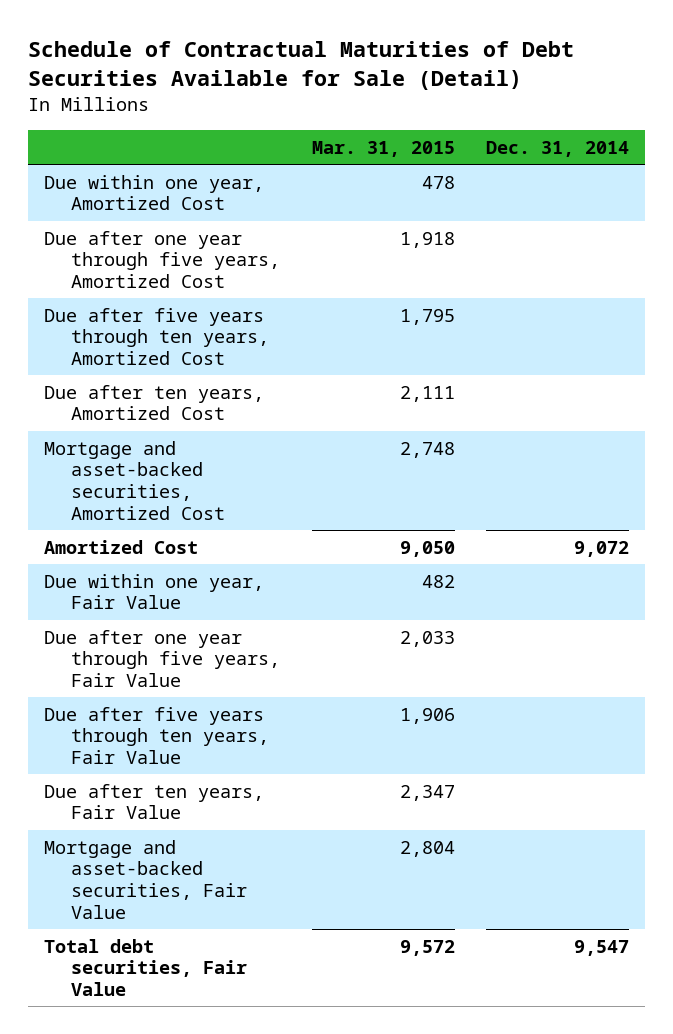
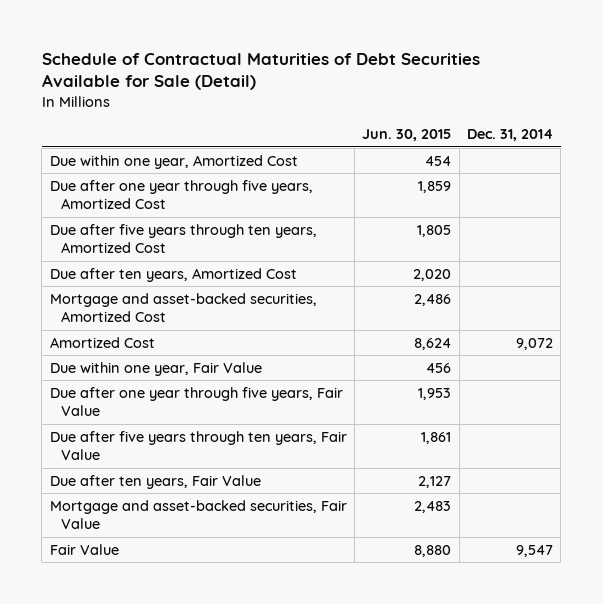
- | Mar. 31, 2015 | Dec. 31, 2014
+ | Jun. 30, 2015 | Dec. 31, 2014
- Total debt securities, Fair Value | 9,572 | 9,547
+ Fair Value | 8,880 | 9,547

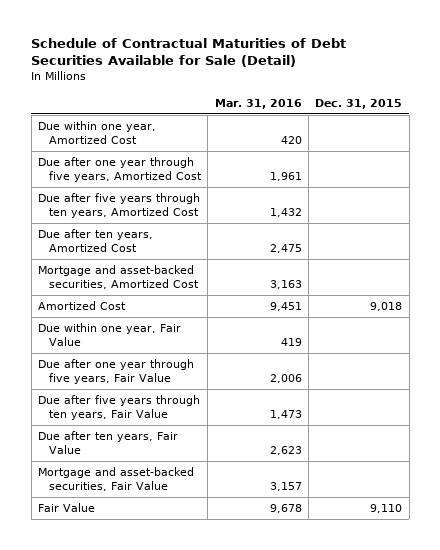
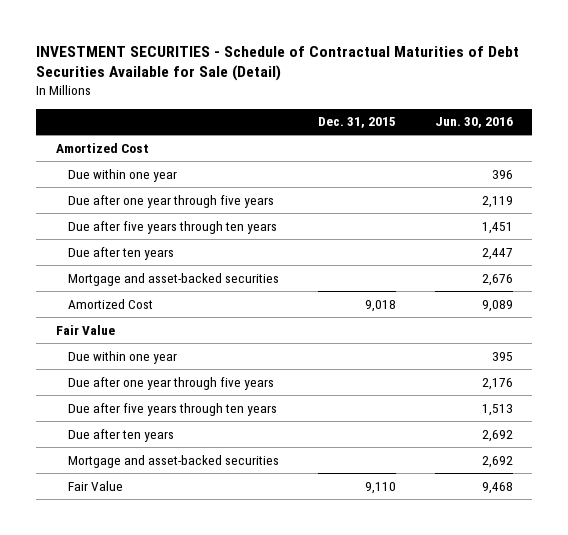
- Schedule of Contractual Maturities of Debt Securities Available for Sale (Detail)
+ INVESTMENT SECURITIES - Schedule of Contractual Maturities of Debt Securities Available for Sale (Detail)
- | Mar. 31, 2016 | Dec. 31, 2015
+ | Dec. 31, 2015 | Jun. 30, 2016
- Due within one year, Amortized Cost | 420 |
- Due after one year through five years, Amortized Cost | 1,961 |
- Due after five years through ten years, Amortized Cost | 1,432 |
- Due after ten years, Amortized Cost | 2,475 |
- Mortgage and asset-backed securities, Amortized Cost | 3,163 |
+ Amortized Cost
+ Due within one year | | 396
+ Due after one year through five years | | 2,119
+ Due after five years through ten years | | 1,451
+ Due after ten years | | 2,447
+ Mortgage and asset-backed securities | | 2,676
- Due within one year, Fair Value | 419 |
- Due after one year through five years, Fair Value | 2,006 |
- Due after five years through ten years, Fair Value | 1,473 |
- Due after ten years, Fair Value | 2,623 |
- Mortgage and asset-backed securities, Fair Value | 3,157 |
+ Fair Value
+ Due within one year | | 395
+ Due after one year through five years | | 2,176
+ Due after five years through ten years | | 1,513
+ Due after ten years | | 2,692
+ Mortgage and asset-backed securities | | 2,692

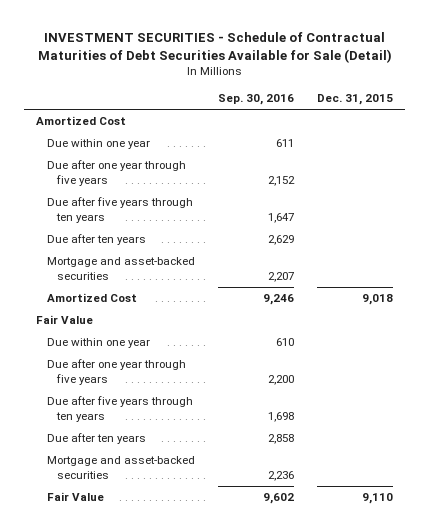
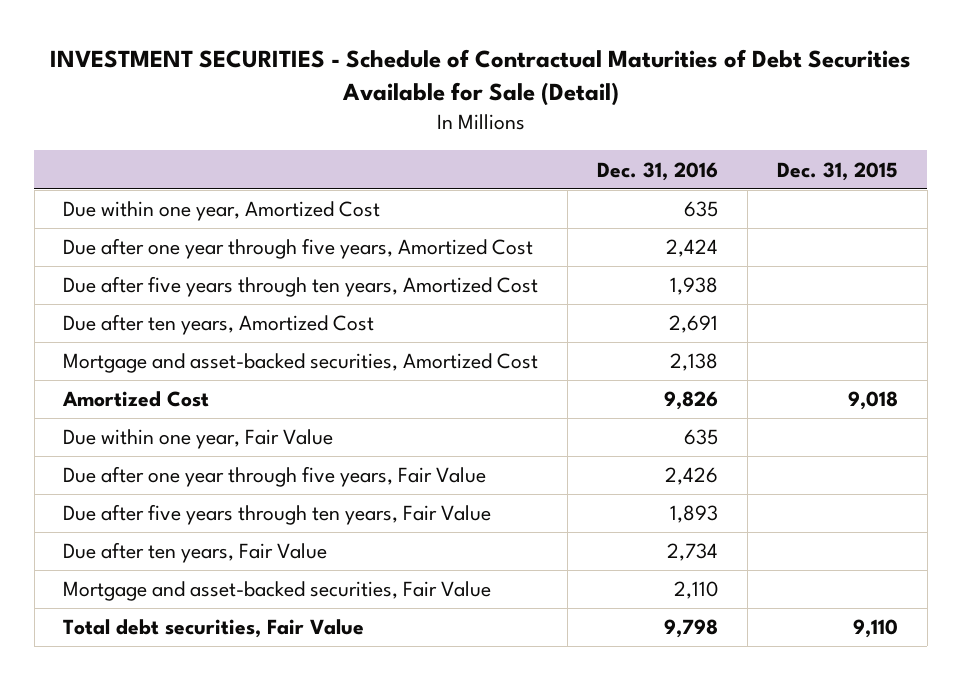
- | Sep. 30, 2016 | Dec. 31, 2015
+ | Dec. 31, 2016 | Dec. 31, 2015
- Amortized Cost
- Due within one year | 611 |
- Due after one year through five years | 2,152 |
- Due after five years through ten years | 1,647 |
- Due after ten years | 2,629 |
- Mortgage and asset-backed securities | 2,207 |
+ Due within one year, Amortized Cost | 635 |
+ Due after one year through five years, Amortized Cost | 2,424 |
+ Due after five years through ten years, Amortized Cost | 1,938 |
+ Due after ten years, Amortized Cost | 2,691 |
+ Mortgage and asset-backed securities, Amortized Cost | 2,138 |
- Fair Value
- Due within one year | 610 |
- Due after one year through five years | 2,200 |
- Due after five years through ten years | 1,698 |
- Due after ten years | 2,858 |
- Mortgage and asset-backed securities | 2,236 |
- Fair Value | 9,602 | 9,110
+ Due within one year, Fair Value | 635 |
+ Due after one year through five years, Fair Value | 2,426 |
+ Due after five years through ten years, Fair Value | 1,893 |
+ Due after ten years, Fair Value | 2,734 |
+ Mortgage and asset-backed securities, Fair Value | 2,110 |
+ Total debt securities, Fair Value | 9,798 | 9,110

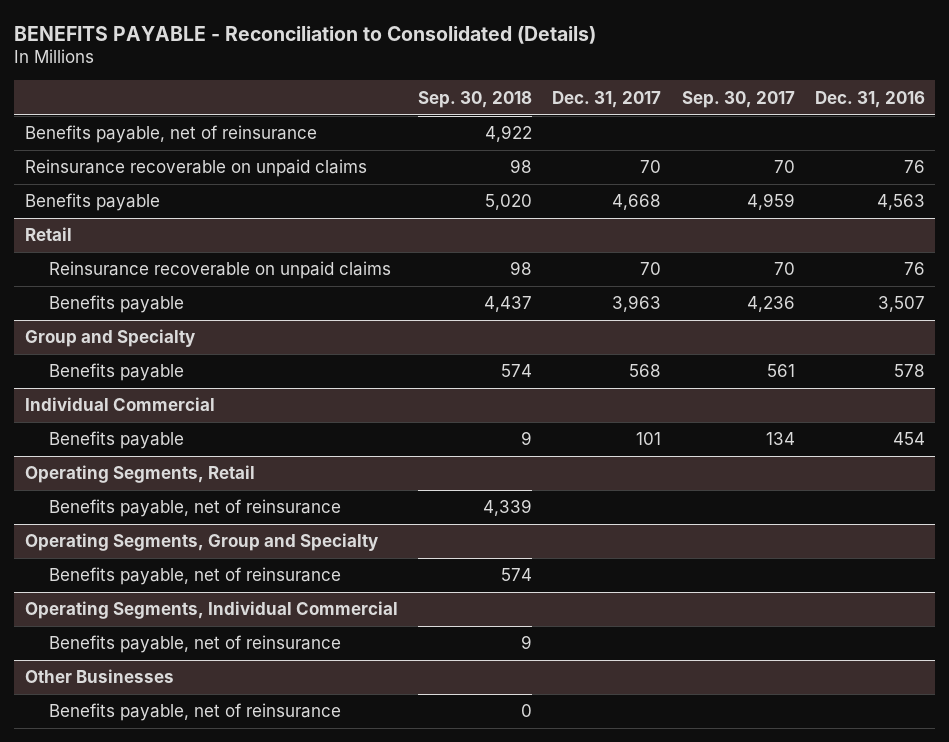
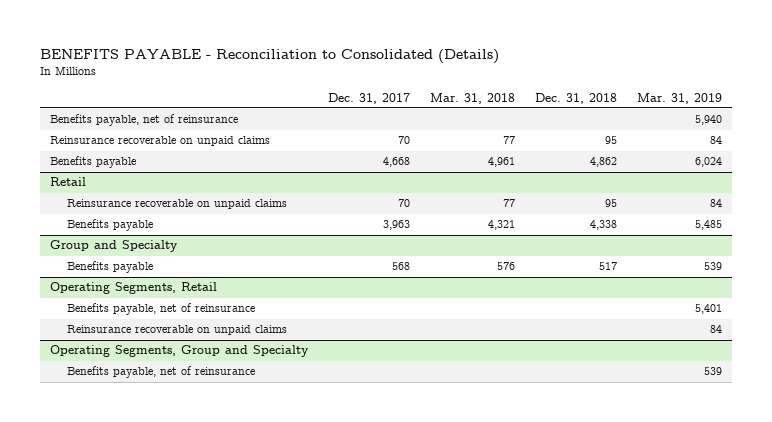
- | Sep. 30, 2018 | Dec. 31, 2017 | Sep. 30, 2017 | Dec. 31, 2016
+ | Dec. 31, 2017 | Mar. 31, 2018 | Dec. 31, 2018 | Mar. 31, 2019
- Individual Commercial
- Benefits payable | 9 | 101 | 134 | 454
@ Operating Segments, Retail
+ Reinsurance recoverable on unpaid claims | | | | 84
- Operating Segments, Individual Commercial
- Benefits payable, net of reinsurance | 9 | | |
- Other Businesses
- Benefits payable, net of reinsurance | 0 | | |

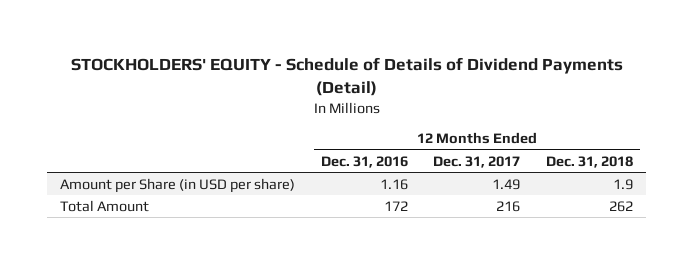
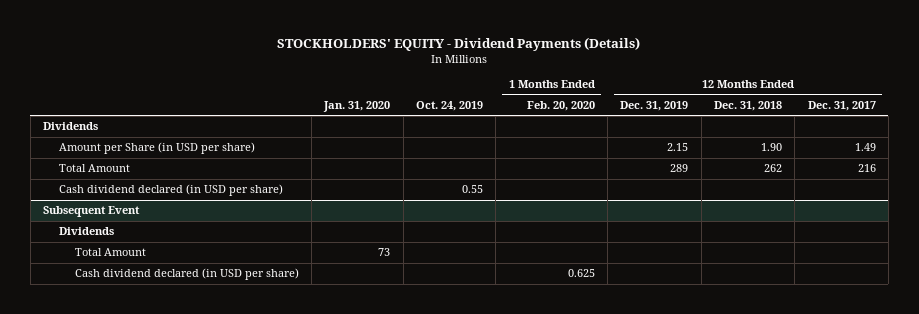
- STOCKHOLDERS' EQUITY - Schedule of Details of Dividend Payments (Detail)
+ STOCKHOLDERS' EQUITY - Dividend Payments (Details)
- | 12 Months Ended Dec. 31, 2016 | 12 Months Ended Dec. 31, 2017 | 12 Months Ended Dec. 31, 2018
+ | Jan. 31, 2020 | Oct. 24, 2019 | 1 Months Ended Feb. 20, 2020 | 12 Months Ended Dec. 31, 2019 | 12 Months Ended Dec. 31, 2018 | 12 Months Ended Dec. 31, 2017
- Amount per Share (in USD per share) | 1.16 | 1.49 | 1.9
+ Dividends
+ Amount per Share (in USD per share) | | | | 2.15 | 1.90 | 1.49
+ Cash dividend declared (in USD per share) | | 0.55 | | | |
+ Subsequent Event
+ Dividends
+ Total Amount | 73 | | | | |
+ Cash dividend declared (in USD per share) | | | 0.625 | | |

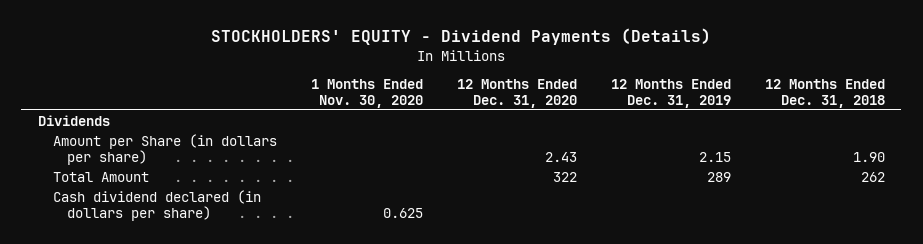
- | Jan. 31, 2020 | Oct. 24, 2019 | 1 Months Ended Feb. 20, 2020 | 12 Months Ended Dec. 31, 2019 | 12 Months Ended Dec. 31, 2018 | 12 Months Ended Dec. 31, 2017
+ | 1 Months Ended Nov. 30, 2020 | 12 Months Ended Dec. 31, 2020 | 12 Months Ended Dec. 31, 2019 | 12 Months Ended Dec. 31, 2018
- Amount per Share (in USD per share) | | | | 2.15 | 1.90 | 1.49
+ Amount per Share (in dollars per share) | | 2.43 | 2.15 | 1.90
- Cash dividend declared (in USD per share) | | 0.55 | | | |
- Subsequent Event
- Dividends
- Total Amount | 73 | | | | |
- Cash dividend declared (in USD per share) | | | 0.625 | | |
+ Cash dividend declared (in dollars per share) | 0.625 | | |

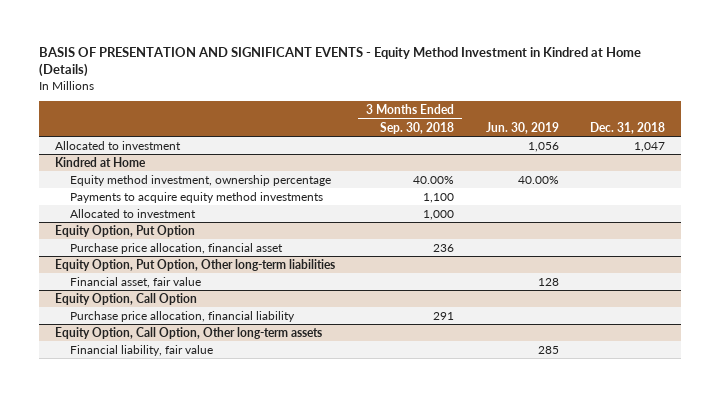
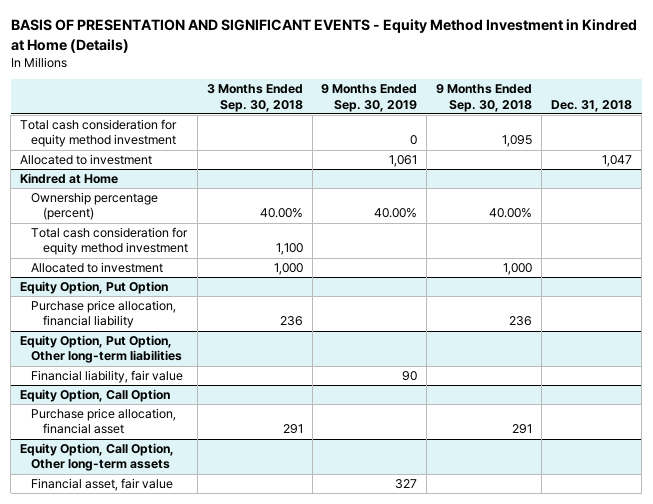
- | 3 Months Ended Sep. 30, 2018 | Jun. 30, 2019 | Dec. 31, 2018
+ | 3 Months Ended Sep. 30, 2018 | 9 Months Ended Sep. 30, 2019 | 9 Months Ended Sep. 30, 2018 | Dec. 31, 2018
+ Total cash consideration for equity method investment | | 0 | 1,095 |
@ Kindred at Home
- Equity method investment, ownership percentage | 40.00% | 40.00% |
- Payments to acquire equity method investments | 1,100 | |
+ Ownership percentage (percent) | 40.00% | 40.00% | 40.00% |
+ Total cash consideration for equity method investment | 1,100 | | |
@ Equity Option, Put Option
- Purchase price allocation, financial asset | 236 | |
+ Purchase price allocation, financial liability | 236 | | 236 |
@ Equity Option, Put Option, Other long-term liabilities
- Financial asset, fair value | | 128 |
+ Financial liability, fair value | | 90 | |
@ Equity Option, Call Option
- Purchase price allocation, financial liability | 291 | |
+ Purchase price allocation, financial asset | 291 | | 291 |
@ Equity Option, Call Option, Other long-term assets
- Financial liability, fair value | | 285 |
+ Financial asset, fair value | | 327 | |

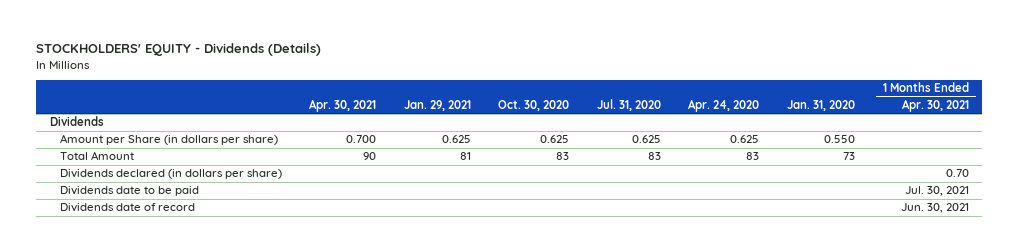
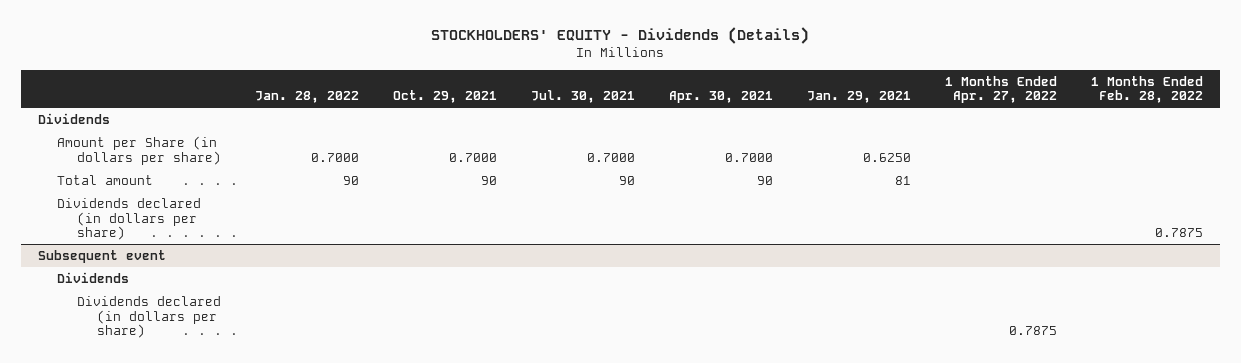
- | Apr. 30, 2021 | Jan. 29, 2021 | Oct. 30, 2020 | Jul. 31, 2020 | Apr. 24, 2020 | Jan. 31, 2020 | 1 Months Ended Apr. 30, 2021
+ | Jan. 28, 2022 | Oct. 29, 2021 | Jul. 30, 2021 | Apr. 30, 2021 | Jan. 29, 2021 | 1 Months Ended Apr. 27, 2022 | 1 Months Ended Feb. 28, 2022
- Amount per Share (in dollars per share) | 0.700 | 0.625 | 0.625 | 0.625 | 0.625 | 0.550 |
- Total Amount | 90 | 81 | 83 | 83 | 83 | 73 |
+ Amount per Share (in dollars per share) | 0.7000 | 0.7000 | 0.7000 | 0.7000 | 0.6250 | |
+ Total amount | 90 | 90 | 90 | 90 | 81 | |
- Dividends date to be paid | | | | | | | Jul. 30, 2021
- Dividends date of record | | | | | | | Jun. 30, 2021
+ Subsequent event
+ Dividends
+ Dividends declared (in dollars per share) | | | | | | 0.7875 |

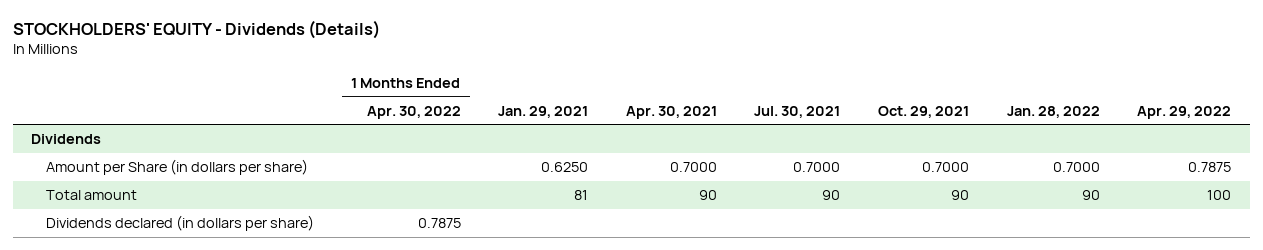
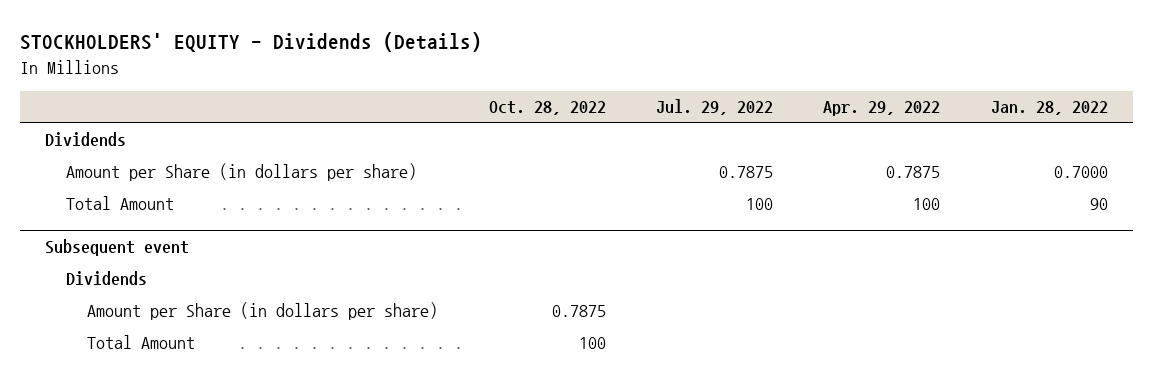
- | 1 Months Ended Apr. 30, 2022 | Jan. 29, 2021 | Apr. 30, 2021 | Jul. 30, 2021 | Oct. 29, 2021 | Jan. 28, 2022 | Apr. 29, 2022
+ | Oct. 28, 2022 | Jul. 29, 2022 | Apr. 29, 2022 | Jan. 28, 2022
- Total amount | | 81 | 90 | 90 | 90 | 90 | 100
- Dividends declared (in dollars per share) | 0.7875 | | | | | |
+ Total Amount | | 100 | 100 | 90
+ Subsequent event
+ Dividends
+ Amount per Share (in dollars per share) | 0.7875 | | |
+ Total Amount | 100 | | |

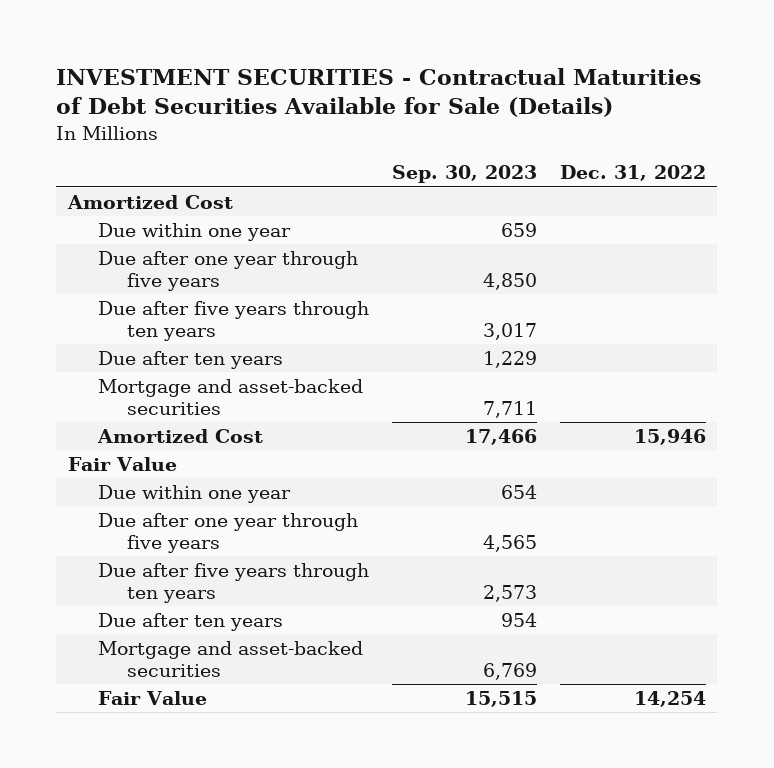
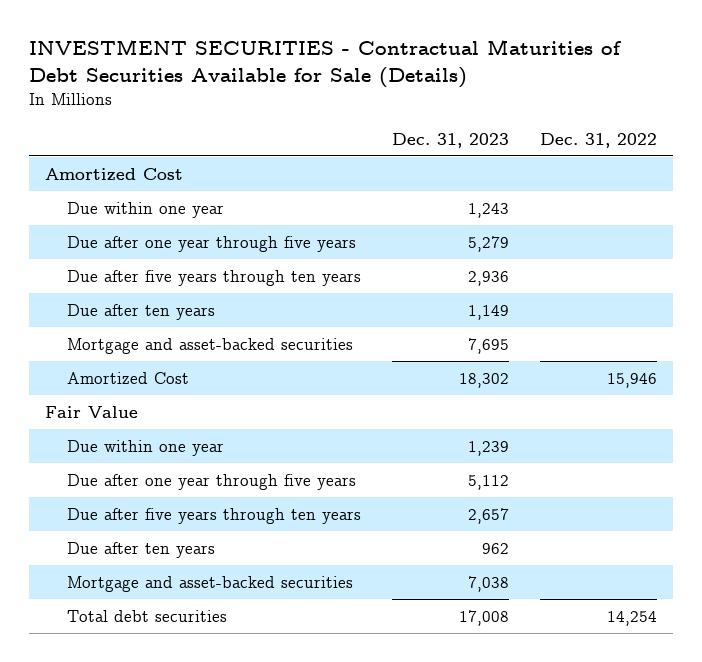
- | Sep. 30, 2023 | Dec. 31, 2022
+ | Dec. 31, 2023 | Dec. 31, 2022
- Fair Value | 15,515 | 14,254
+ Total debt securities | 17,008 | 14,254

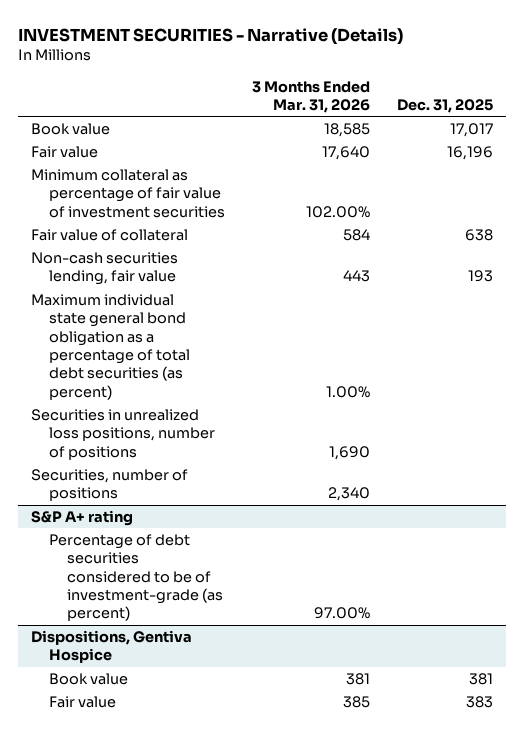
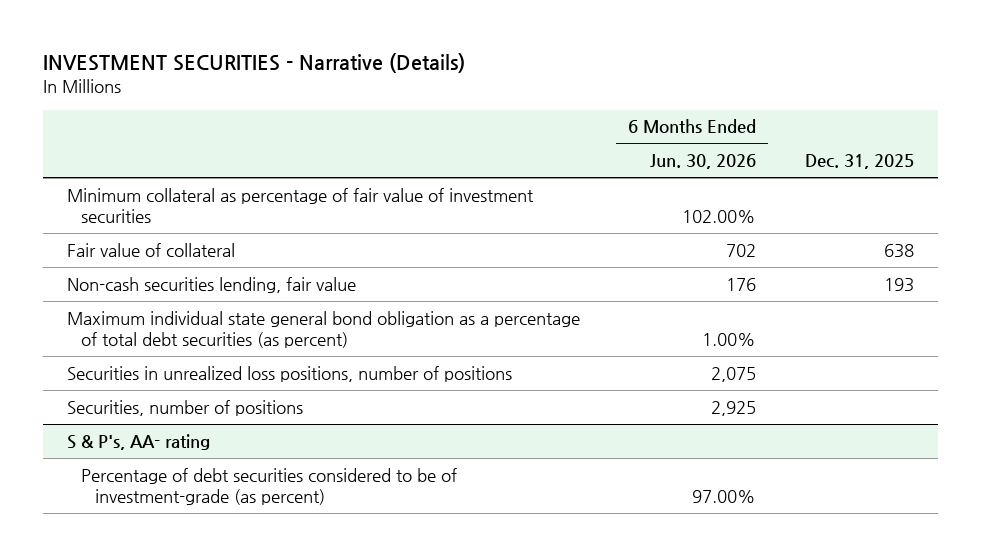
- | 3 Months Ended Mar. 31, 2026 | Dec. 31, 2025
+ | 6 Months Ended Jun. 30, 2026 | Dec. 31, 2025
- Book value | 18,585 | 17,017
- Fair value | 17,640 | 16,196
- S&P A+ rating
- Percentage of debt securities considered to be of investment-grade (as percent) | 97.00% |
- Dispositions, Gentiva Hospice
- Book value | 381 | 381
- Fair value | 385 | 383
+ S & P's, AA- rating
+ Percentage of debt securities considered to be of investment-grade (as percent) | 97.00% |

